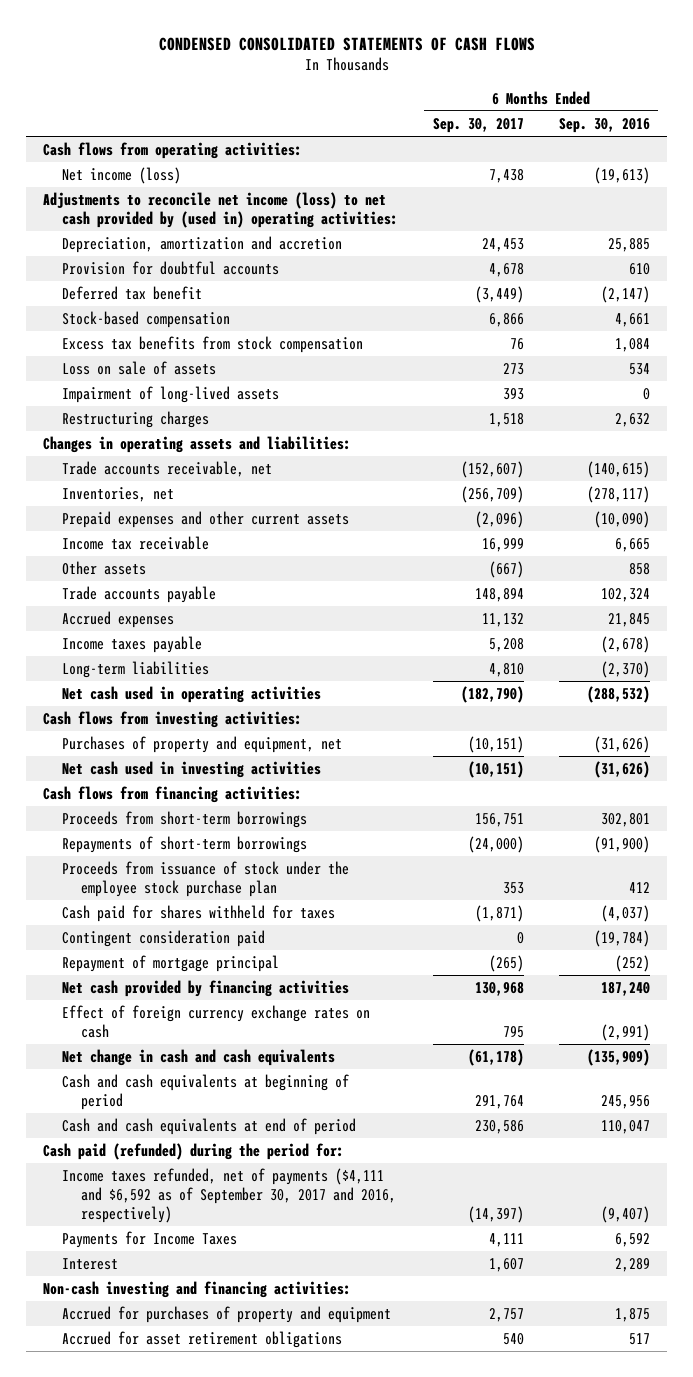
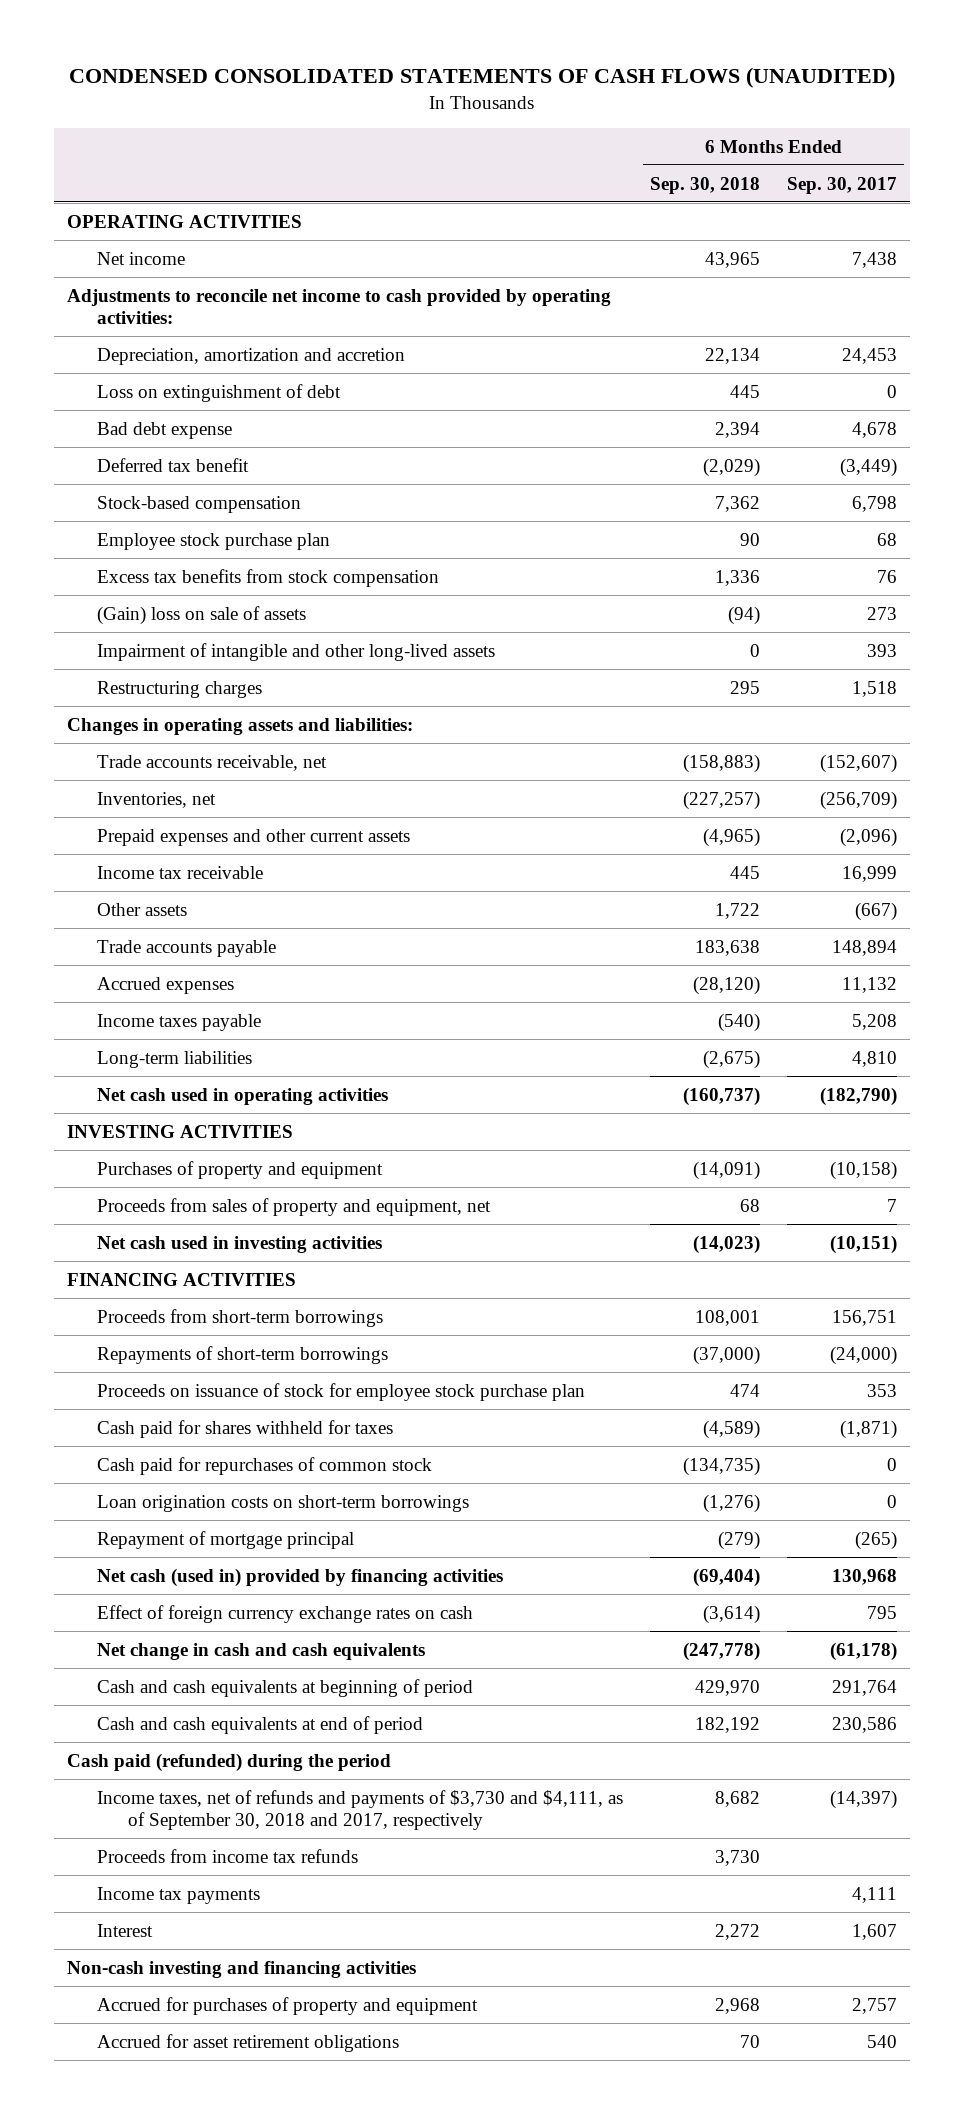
- CONDENSED CONSOLIDATED STATEMENTS OF CASH FLOWS
+ CONDENSED CONSOLIDATED STATEMENTS OF CASH FLOWS (UNAUDITED)
- | 6 Months Ended Sep. 30, 2017 | 6 Months Ended Sep. 30, 2016
+ | 6 Months Ended Sep. 30, 2018 | 6 Months Ended Sep. 30, 2017
- Cash flows from operating activities:
- Net income (loss) | 7,438 | (19,613)
- Adjustments to reconcile net income (loss) to net cash provided by (used in) operating activities:
+ OPERATING ACTIVITIES
+ Net income | 43,965 | 7,438
+ Adjustments to reconcile net income to cash provided by operating activities:
- Provision for doubtful accounts | 4,678 | 610
+ Loss on extinguishment of debt | 445 | 0
+ Bad debt expense | 2,394 | 4,678
- Stock-based compensation | 6,866 | 4,661
+ Stock-based compensation | 7,362 | 6,798
+ Employee stock purchase plan | 90 | 68
- Loss on sale of assets | 273 | 534
- Impairment of long-lived assets | 393 | 0
+ (Gain) loss on sale of assets | (94) | 273
+ Impairment of intangible and other long-lived assets | 0 | 393
- Cash flows from investing activities:
- Purchases of property and equipment, net | (10,151) | (31,626)
+ INVESTING ACTIVITIES
+ Purchases of property and equipment | (14,091) | (10,158)
+ Proceeds from sales of property and equipment, net | 68 | 7
- Cash flows from financing activities:
+ FINANCING ACTIVITIES
- Proceeds from issuance of stock under the employee stock purchase plan | 353 | 412
+ Proceeds on issuance of stock for employee stock purchase plan | 474 | 353
- Contingent consideration paid | 0 | (19,784)
+ Cash paid for repurchases of common stock | (134,735) | 0
+ Loan origination costs on short-term borrowings | (1,276) | 0
- Net cash provided by financing activities | 130,968 | 187,240
+ Net cash (used in) provided by financing activities | (69,404) | 130,968
- Cash paid (refunded) during the period for:
- Income taxes refunded, net of payments ($4,111 and $6,592 as of September 30, 2017 and 2016, respectively) | (14,397) | (9,407)
- Payments for Income Taxes | 4,111 | 6,592
+ Cash paid (refunded) during the period
+ Income taxes, net of refunds and payments of $3,730 and $4,111, as of September 30, 2018 and 2017, respectively | 8,682 | (14,397)
+ Proceeds from income tax refunds | 3,730 |
+ Income tax payments | | 4,111
- Non-cash investing and financing activities:
+ Non-cash investing and financing activities

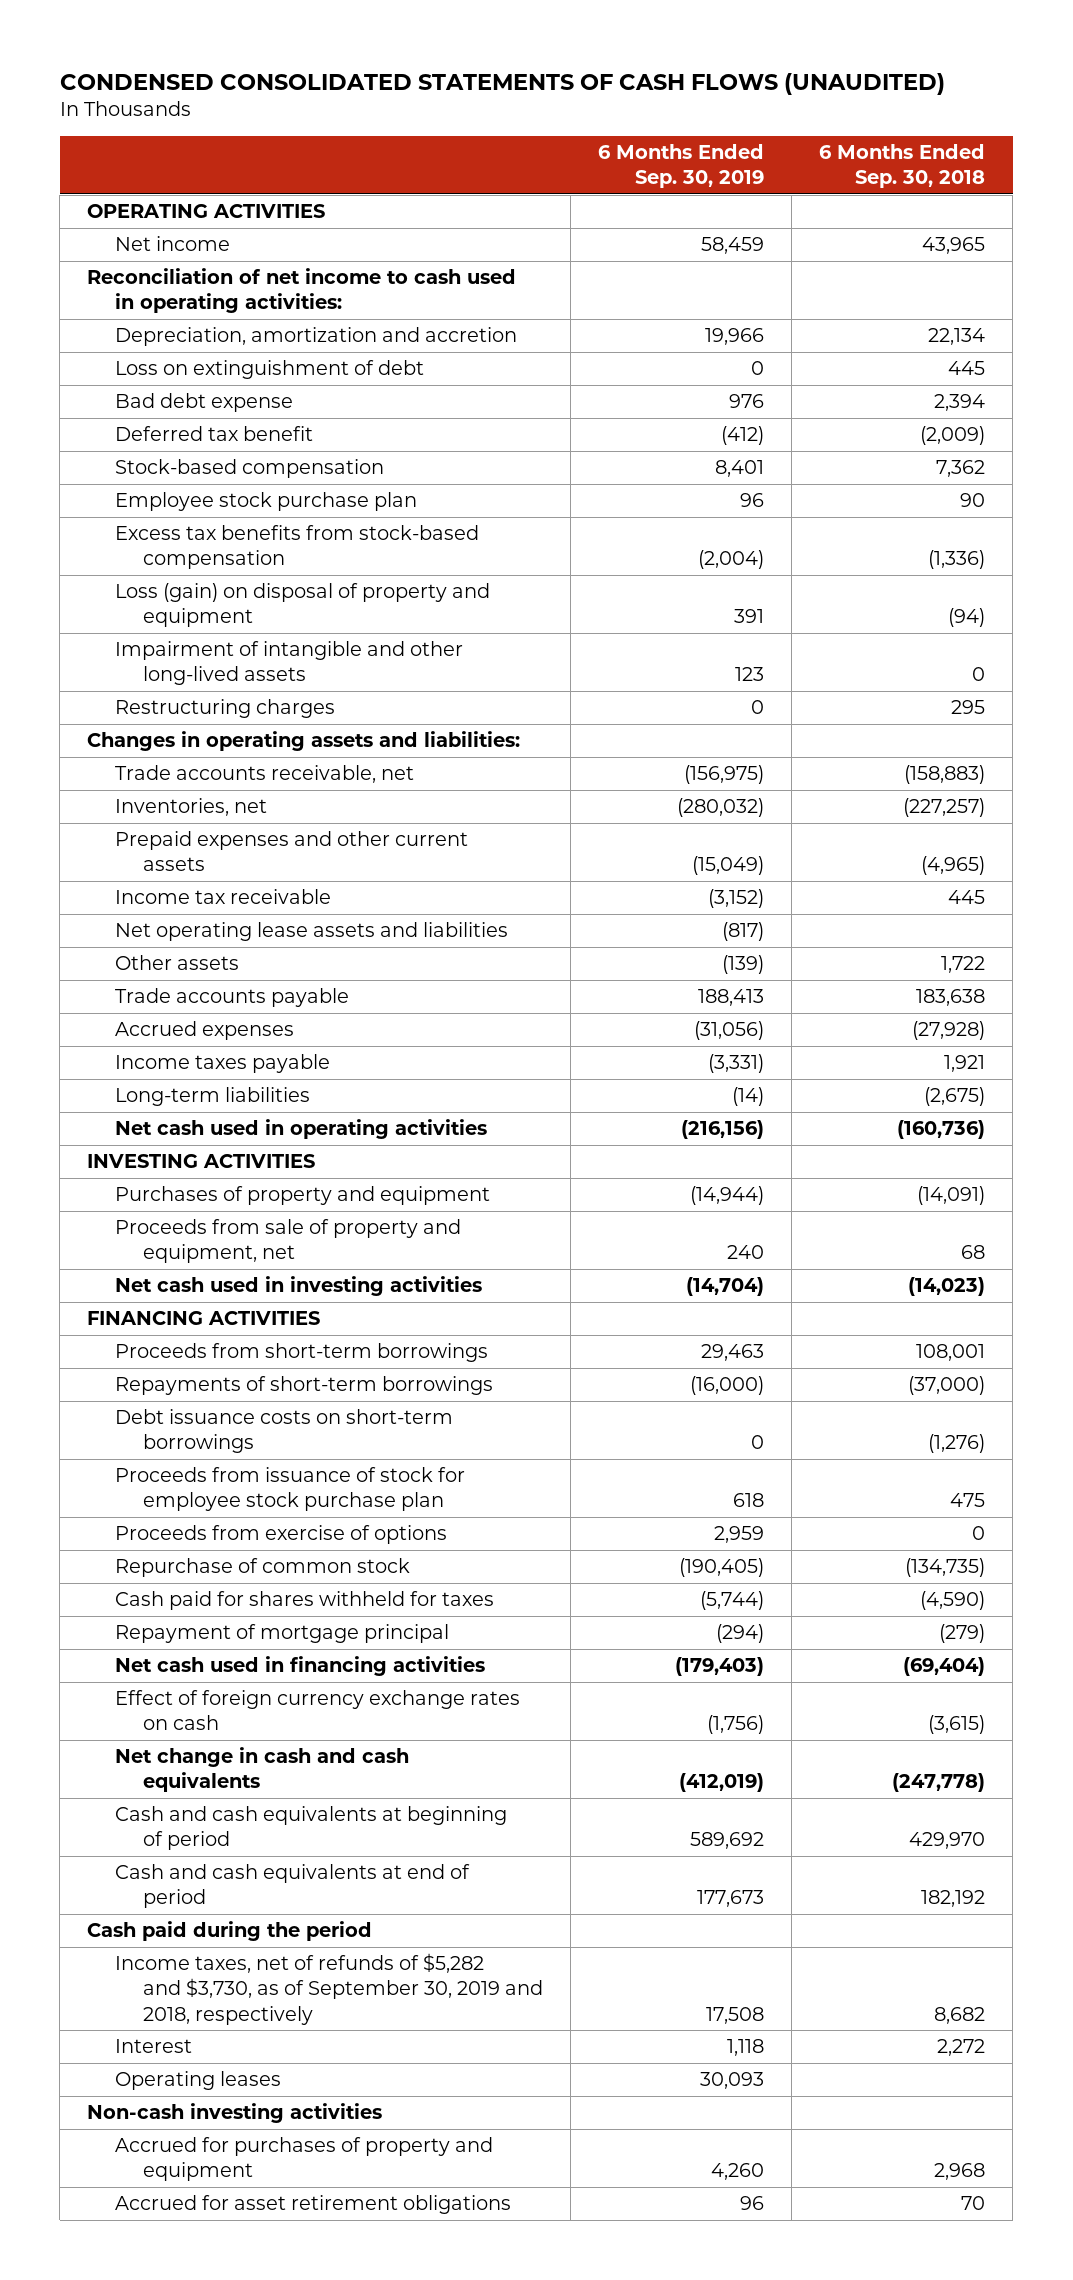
- | 6 Months Ended Sep. 30, 2018 | 6 Months Ended Sep. 30, 2017
+ | 6 Months Ended Sep. 30, 2019 | 6 Months Ended Sep. 30, 2018
- Adjustments to reconcile net income to cash provided by operating activities:
+ Reconciliation of net income to cash used in operating activities:
- Deferred tax benefit | (2,029) | (3,449)
+ Deferred tax benefit | (412) | (2,009)
- Excess tax benefits from stock compensation | 1,336 | 76
- (Gain) loss on sale of assets | (94) | 273
+ Excess tax benefits from stock-based compensation | (2,004) | (1,336)
+ Loss (gain) on disposal of property and equipment | 391 | (94)
+ Net operating lease assets and liabilities | (817) |
- Accrued expenses | (28,120) | 11,132
- Income taxes payable | (540) | 5,208
+ Accrued expenses | (31,056) | (27,928)
+ Income taxes payable | (3,331) | 1,921
- Net cash used in operating activities | (160,737) | (182,790)
+ Net cash used in operating activities | (216,156) | (160,736)
- Proceeds from sales of property and equipment, net | 68 | 7
+ Proceeds from sale of property and equipment, net | 240 | 68
- Proceeds on issuance of stock for employee stock purchase plan | 474 | 353
- Cash paid for shares withheld for taxes | (4,589) | (1,871)
- Cash paid for repurchases of common stock | (134,735) | 0
- Loan origination costs on short-term borrowings | (1,276) | 0
+ Debt issuance costs on short-term borrowings | 0 | (1,276)
+ Proceeds from issuance of stock for employee stock purchase plan | 618 | 475
+ Proceeds from exercise of options | 2,959 | 0
+ Repurchase of common stock | (190,405) | (134,735)
+ Cash paid for shares withheld for taxes | (5,744) | (4,590)
- Net cash (used in) provided by financing activities | (69,404) | 130,968
- Effect of foreign currency exchange rates on cash | (3,614) | 795
+ Net cash used in financing activities | (179,403) | (69,404)
+ Effect of foreign currency exchange rates on cash | (1,756) | (3,615)
- Cash paid (refunded) during the period
- Income taxes, net of refunds and payments of $3,730 and $4,111, as of September 30, 2018 and 2017, respectively | 8,682 | (14,397)
- Proceeds from income tax refunds | 3,730 |
- Income tax payments | | 4,111
+ Cash paid during the period
+ Income taxes, net of refunds of $5,282 and $3,730, as of September 30, 2019 and 2018, respectively | 17,508 | 8,682
- Non-cash investing and financing activities
+ Operating leases | 30,093 |
+ Non-cash investing activities

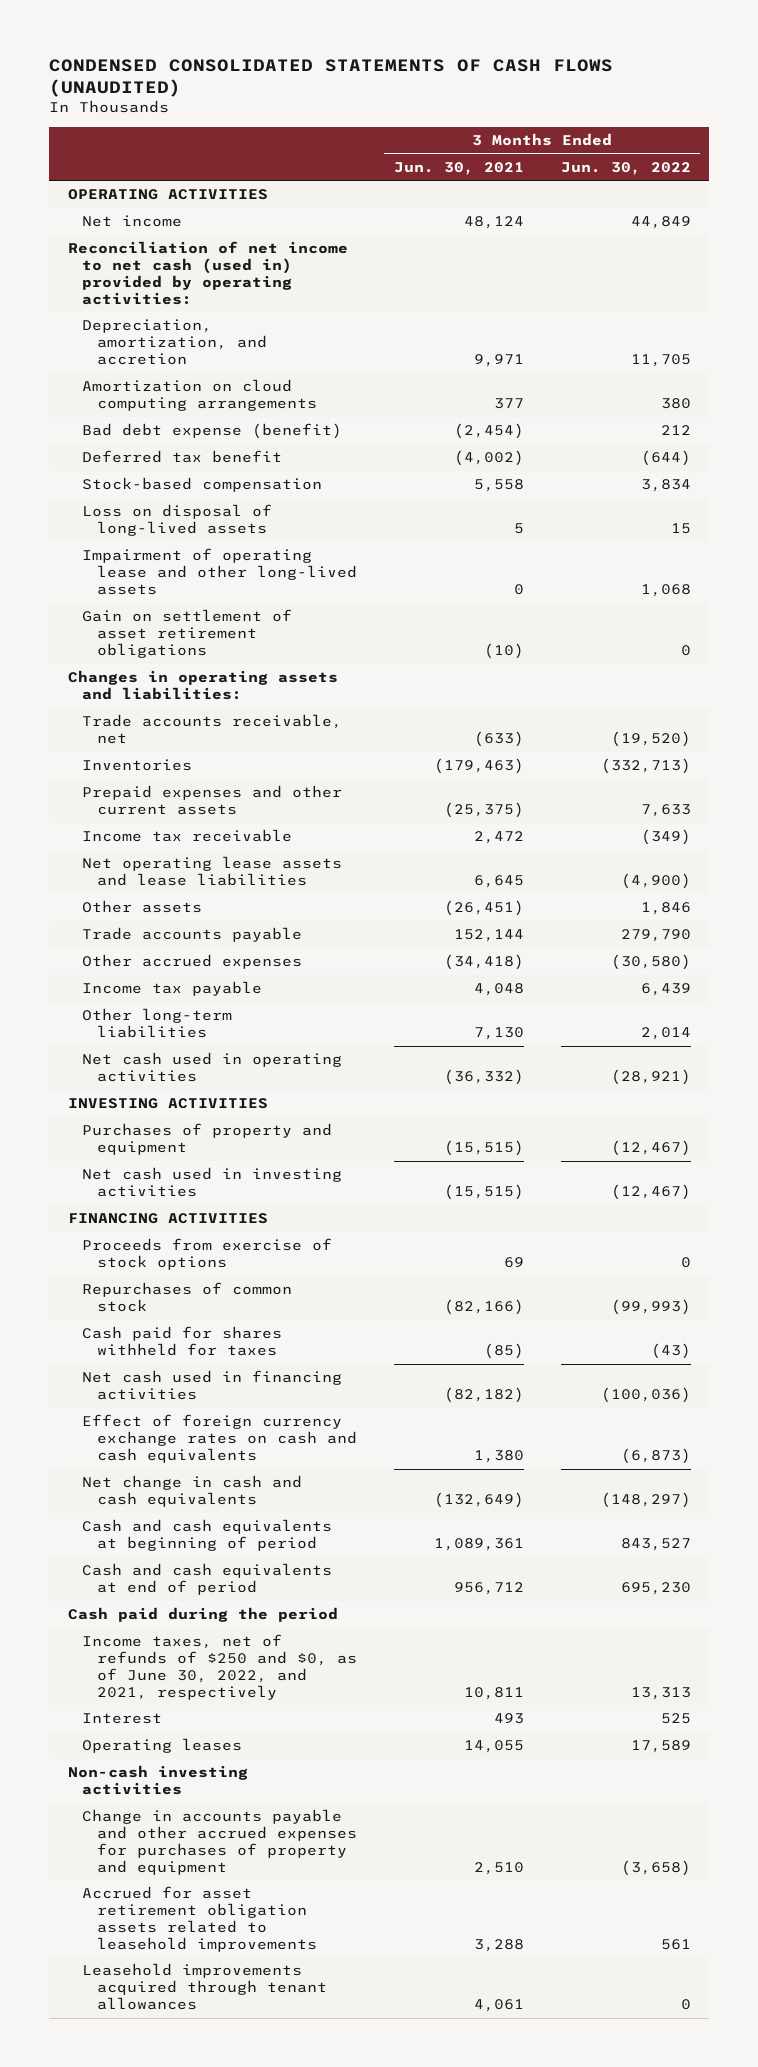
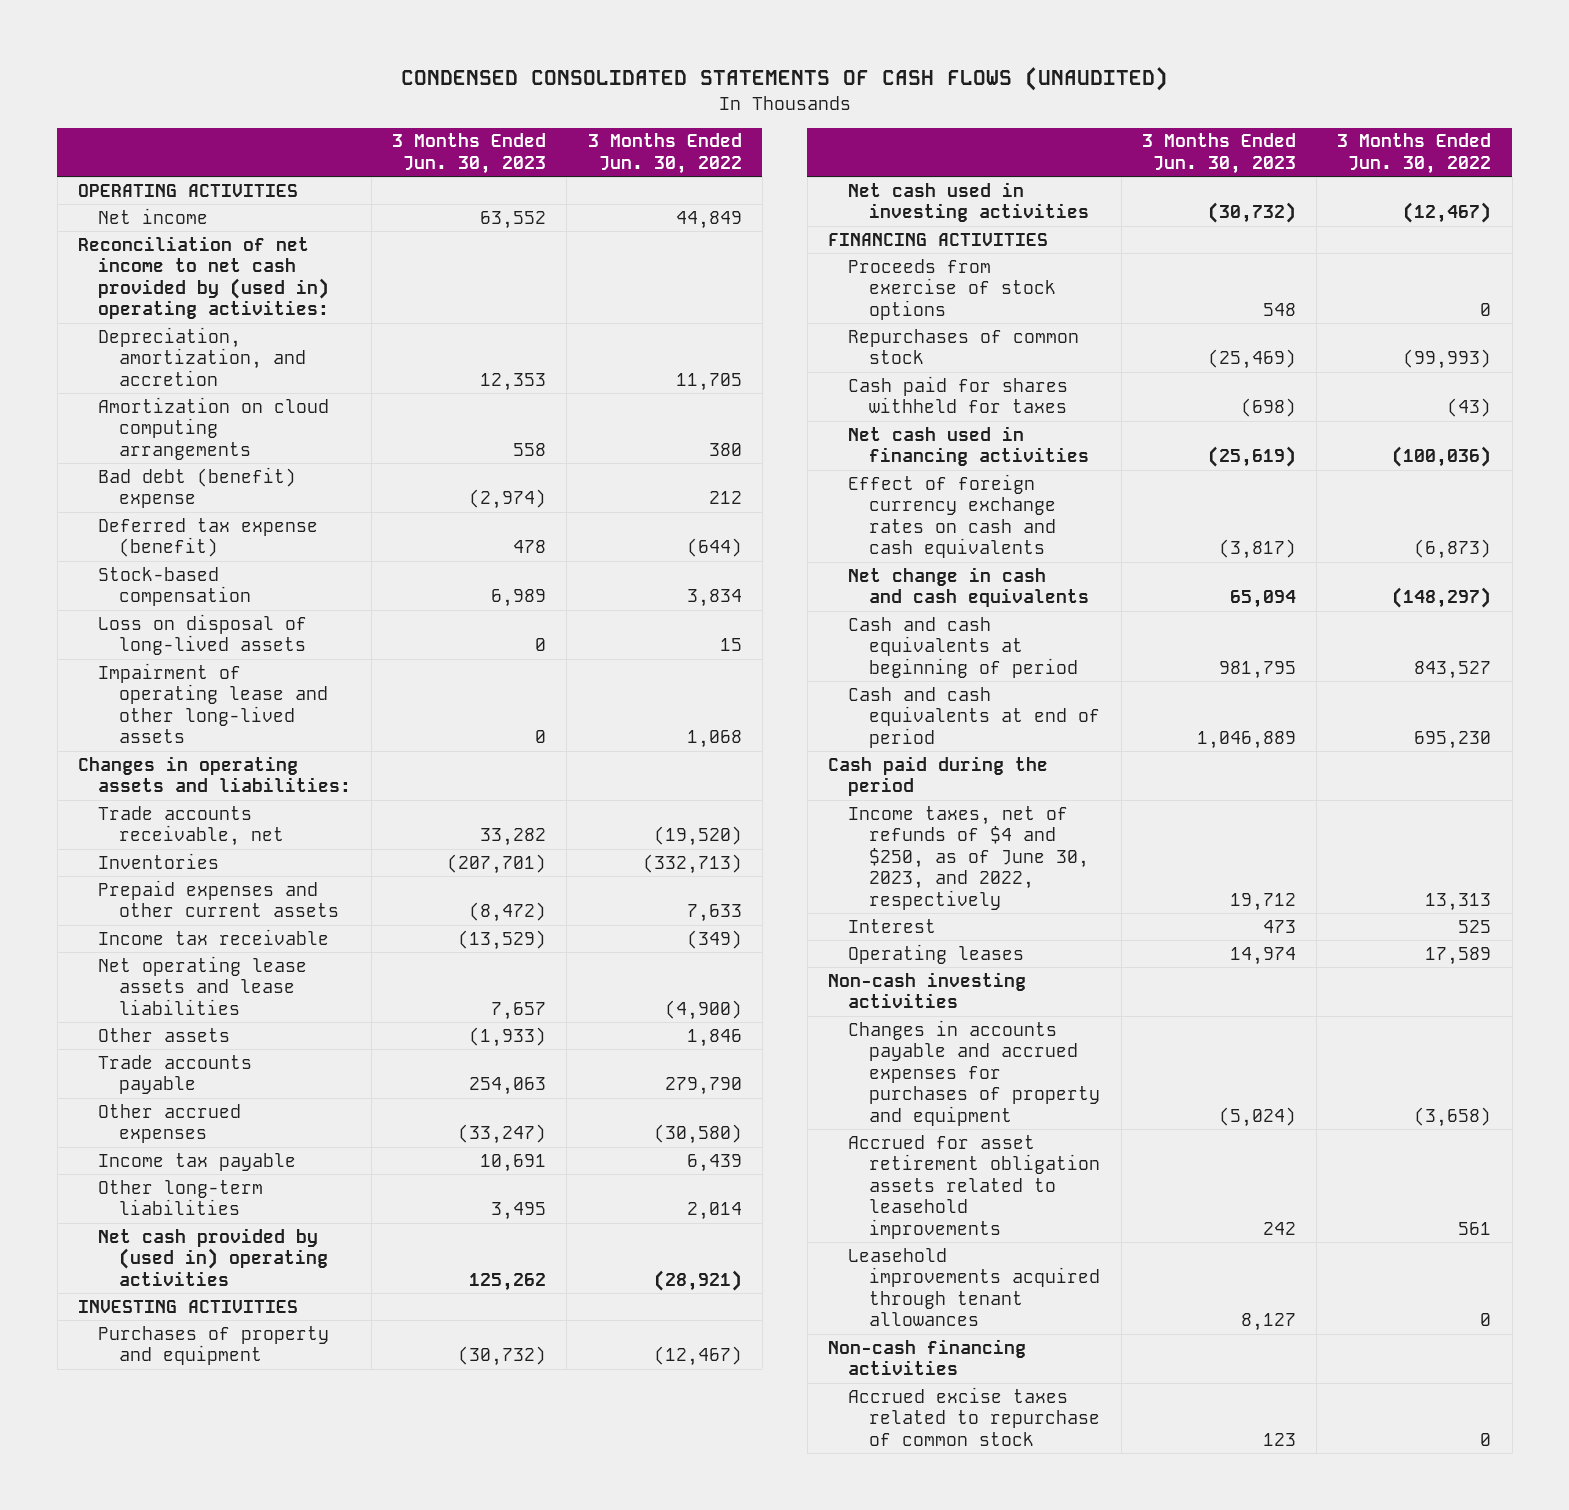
- | 3 Months Ended Jun. 30, 2021 | 3 Months Ended Jun. 30, 2022
+ | 3 Months Ended Jun. 30, 2023 | 3 Months Ended Jun. 30, 2022
- Reconciliation of net income to net cash (used in) provided by operating activities:
+ Reconciliation of net income to net cash provided by (used in) operating activities:
- Bad debt expense (benefit) | (2,454) | 212
- Deferred tax benefit | (4,002) | (644)
+ Bad debt (benefit) expense | (2,974) | 212
+ Deferred tax expense (benefit) | 478 | (644)
- Gain on settlement of asset retirement obligations | (10) | 0
- Net cash used in operating activities | (36,332) | (28,921)
+ Net cash provided by (used in) operating activities | 125,262 | (28,921)
- Income taxes, net of refunds of $250 and $0, as of June 30, 2022, and 2021, respectively | 10,811 | 13,313
+ Income taxes, net of refunds of $4 and $250, as of June 30, 2023, and 2022, respectively | 19,712 | 13,313
- Change in accounts payable and other accrued expenses for purchases of property and equipment | 2,510 | (3,658)
+ Changes in accounts payable and accrued expenses for purchases of property and equipment | (5,024) | (3,658)
+ Non-cash financing activities
+ Accrued excise taxes related to repurchase of common stock | 123 | 0

